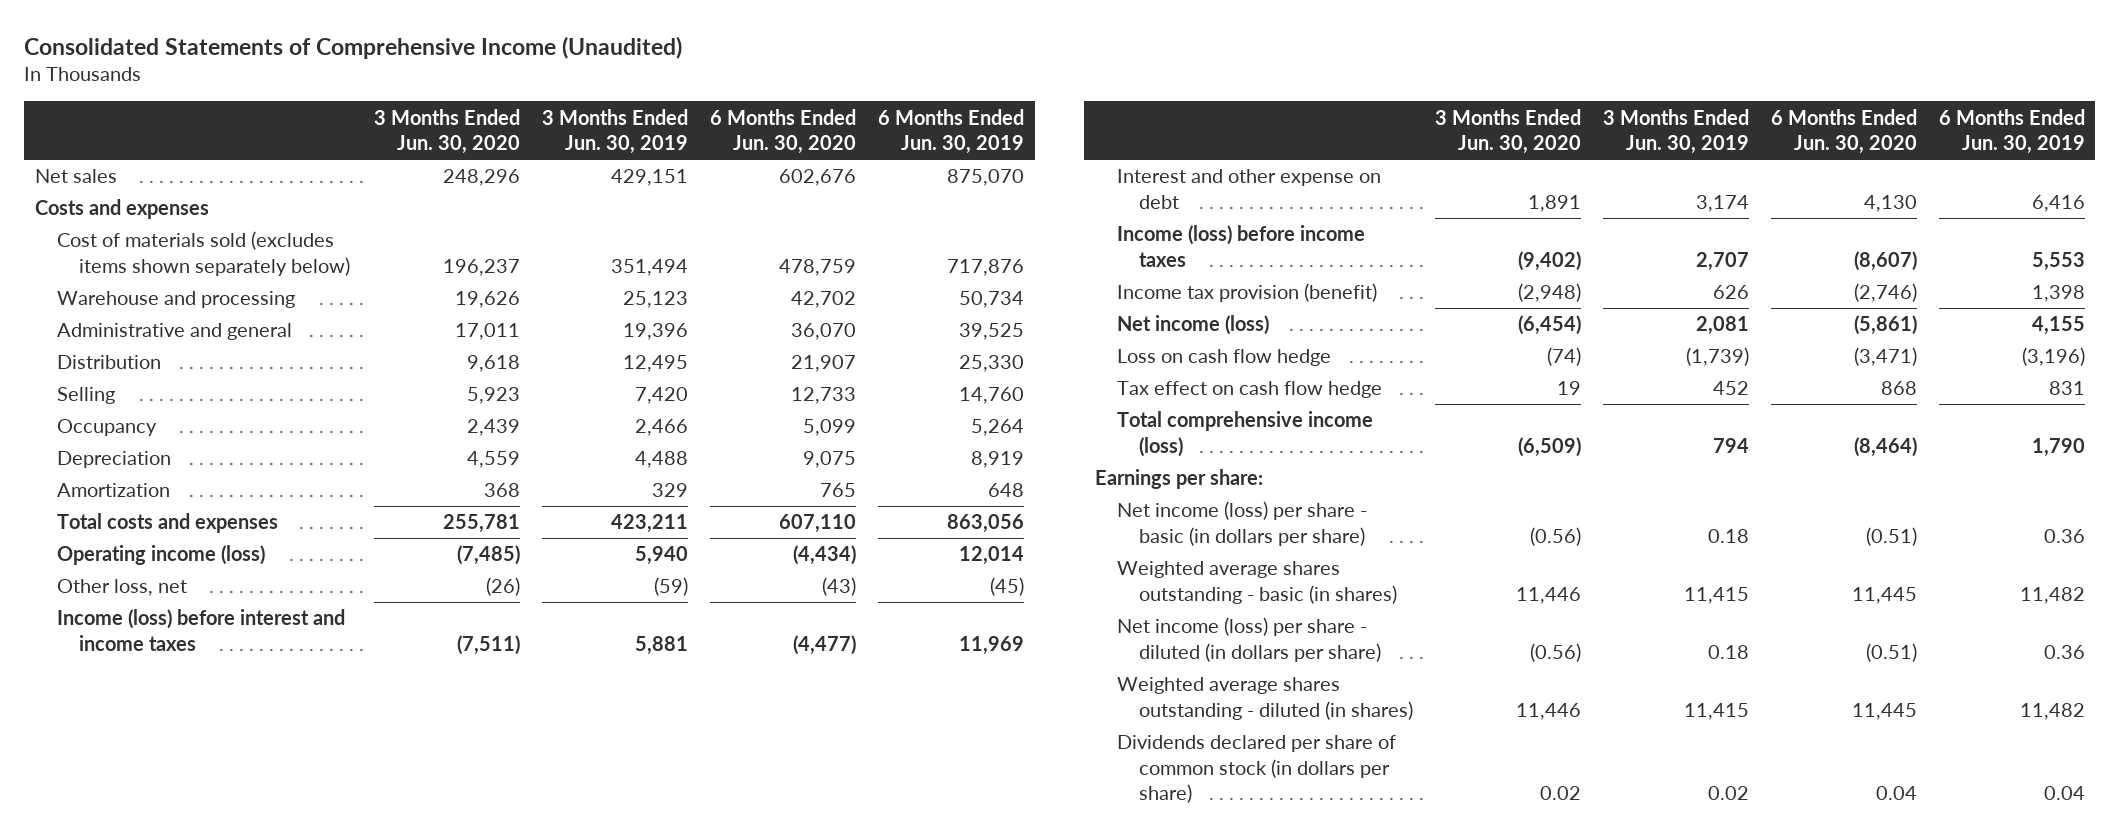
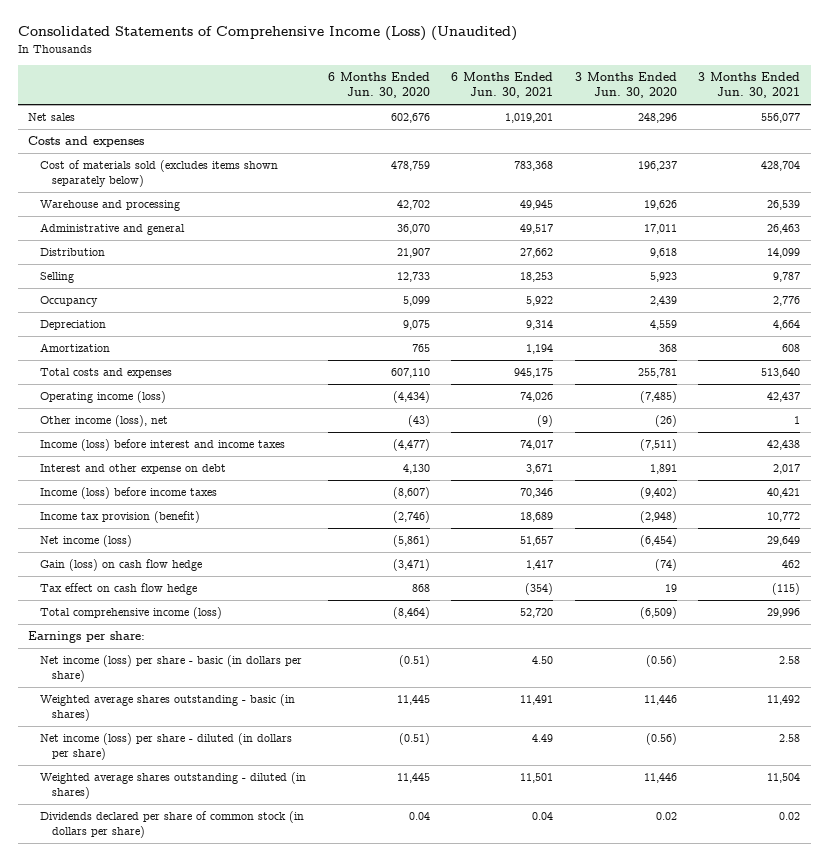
- Consolidated Statements of Comprehensive Income (Unaudited)
+ Consolidated Statements of Comprehensive Income (Loss) (Unaudited)
- | 3 Months Ended Jun. 30, 2020 | 3 Months Ended Jun. 30, 2019 | 6 Months Ended Jun. 30, 2020 | 6 Months Ended Jun. 30, 2019
+ | 6 Months Ended Jun. 30, 2020 | 6 Months Ended Jun. 30, 2021 | 3 Months Ended Jun. 30, 2020 | 3 Months Ended Jun. 30, 2021
- Other loss, net | (26) | (59) | (43) | (45)
+ Other income (loss), net | (43) | (9) | (26) | 1
- Loss on cash flow hedge | (74) | (1,739) | (3,471) | (3,196)
+ Gain (loss) on cash flow hedge | (3,471) | 1,417 | (74) | 462

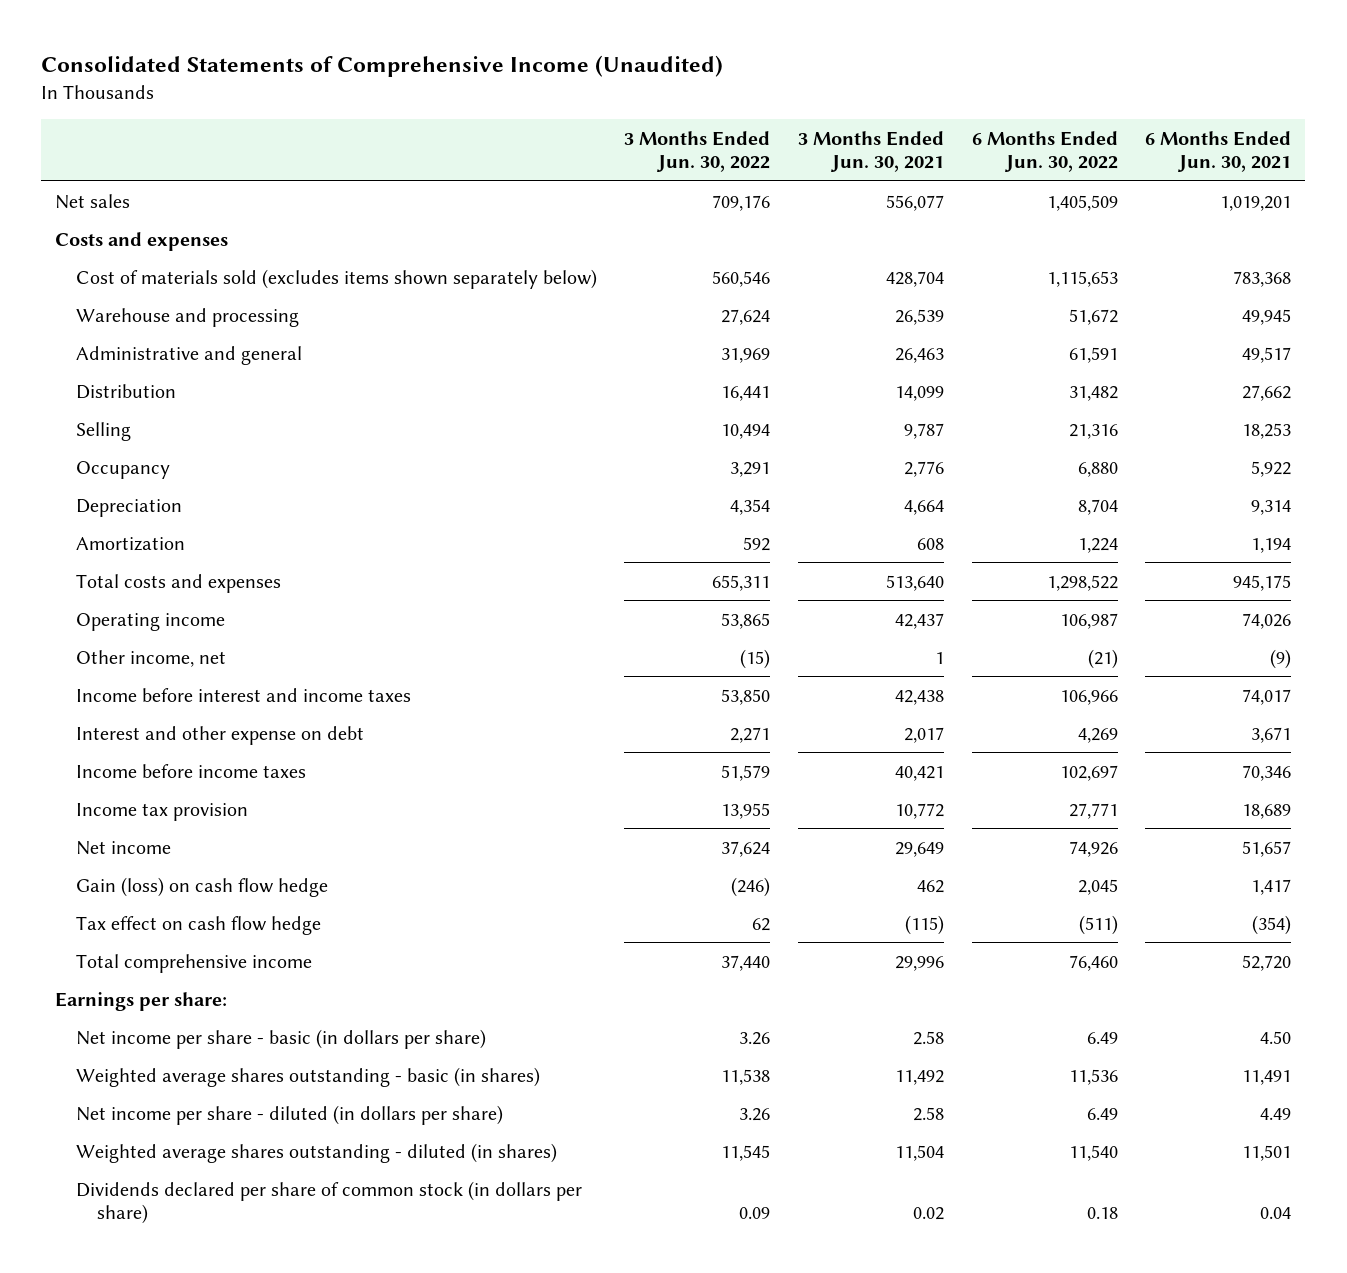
- Consolidated Statements of Comprehensive Income (Loss) (Unaudited)
+ Consolidated Statements of Comprehensive Income (Unaudited)
- | 6 Months Ended Jun. 30, 2020 | 6 Months Ended Jun. 30, 2021 | 3 Months Ended Jun. 30, 2020 | 3 Months Ended Jun. 30, 2021
+ | 3 Months Ended Jun. 30, 2022 | 3 Months Ended Jun. 30, 2021 | 6 Months Ended Jun. 30, 2022 | 6 Months Ended Jun. 30, 2021
- Operating income (loss) | (4,434) | 74,026 | (7,485) | 42,437
- Other income (loss), net | (43) | (9) | (26) | 1
- Income (loss) before interest and income taxes | (4,477) | 74,017 | (7,511) | 42,438
+ Operating income | 53,865 | 42,437 | 106,987 | 74,026
+ Other income, net | (15) | 1 | (21) | (9)
+ Income before interest and income taxes | 53,850 | 42,438 | 106,966 | 74,017
- Income (loss) before income taxes | (8,607) | 70,346 | (9,402) | 40,421
- Income tax provision (benefit) | (2,746) | 18,689 | (2,948) | 10,772
- Net income (loss) | (5,861) | 51,657 | (6,454) | 29,649
+ Income before income taxes | 51,579 | 40,421 | 102,697 | 70,346
+ Income tax provision | 13,955 | 10,772 | 27,771 | 18,689
+ Net income | 37,624 | 29,649 | 74,926 | 51,657
- Total comprehensive income (loss) | (8,464) | 52,720 | (6,509) | 29,996
+ Total comprehensive income | 37,440 | 29,996 | 76,460 | 52,720
- Net income (loss) per share - basic (in dollars per share) | (0.51) | 4.50 | (0.56) | 2.58
+ Net income per share - basic (in dollars per share) | 3.26 | 2.58 | 6.49 | 4.50
- Net income (loss) per share - diluted (in dollars per share) | (0.51) | 4.49 | (0.56) | 2.58
+ Net income per share - diluted (in dollars per share) | 3.26 | 2.58 | 6.49 | 4.49

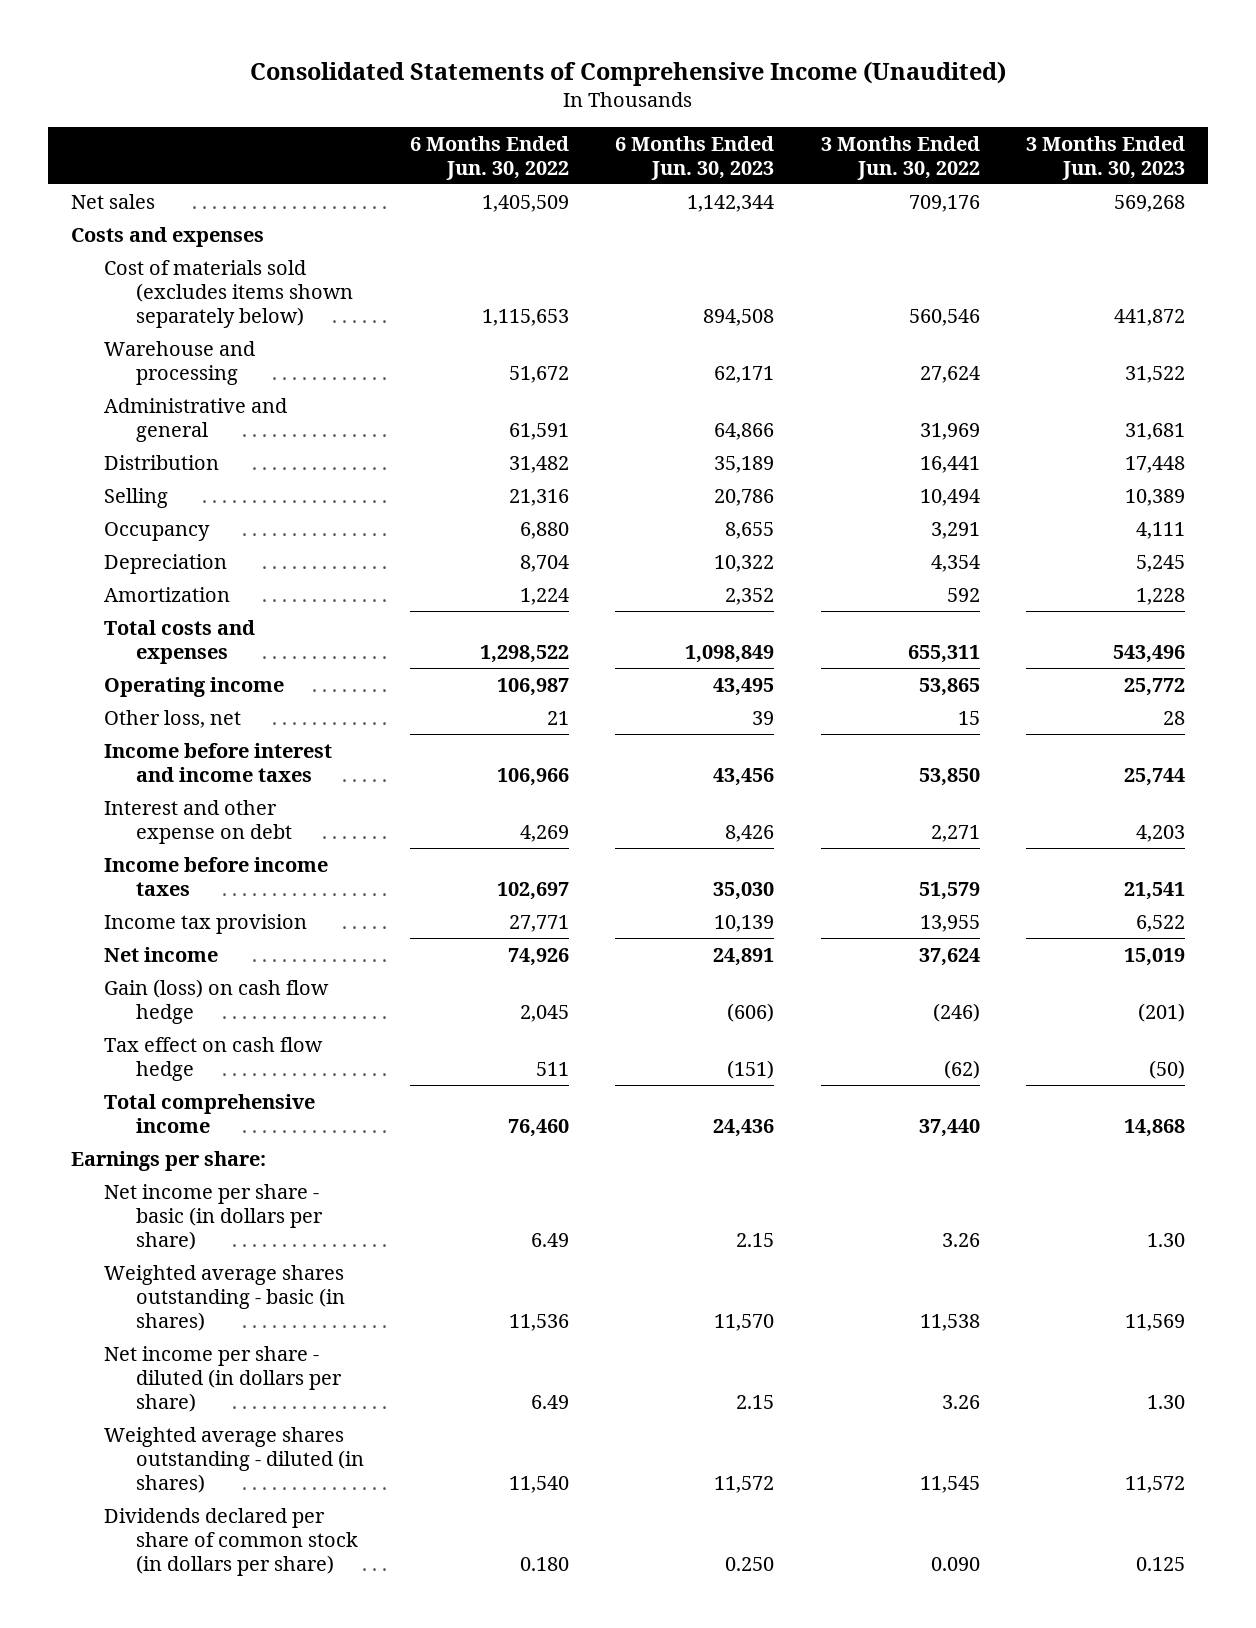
- | 3 Months Ended Jun. 30, 2022 | 3 Months Ended Jun. 30, 2021 | 6 Months Ended Jun. 30, 2022 | 6 Months Ended Jun. 30, 2021
+ | 6 Months Ended Jun. 30, 2022 | 6 Months Ended Jun. 30, 2023 | 3 Months Ended Jun. 30, 2022 | 3 Months Ended Jun. 30, 2023
- Other income, net | (15) | 1 | (21) | (9)
+ Other loss, net | 21 | 39 | 15 | 28
- Tax effect on cash flow hedge | 62 | (115) | (511) | (354)
+ Tax effect on cash flow hedge | 511 | (151) | (62) | (50)
- Dividends declared per share of common stock (in dollars per share) | 0.09 | 0.02 | 0.18 | 0.04
+ Dividends declared per share of common stock (in dollars per share) | 0.180 | 0.250 | 0.090 | 0.125

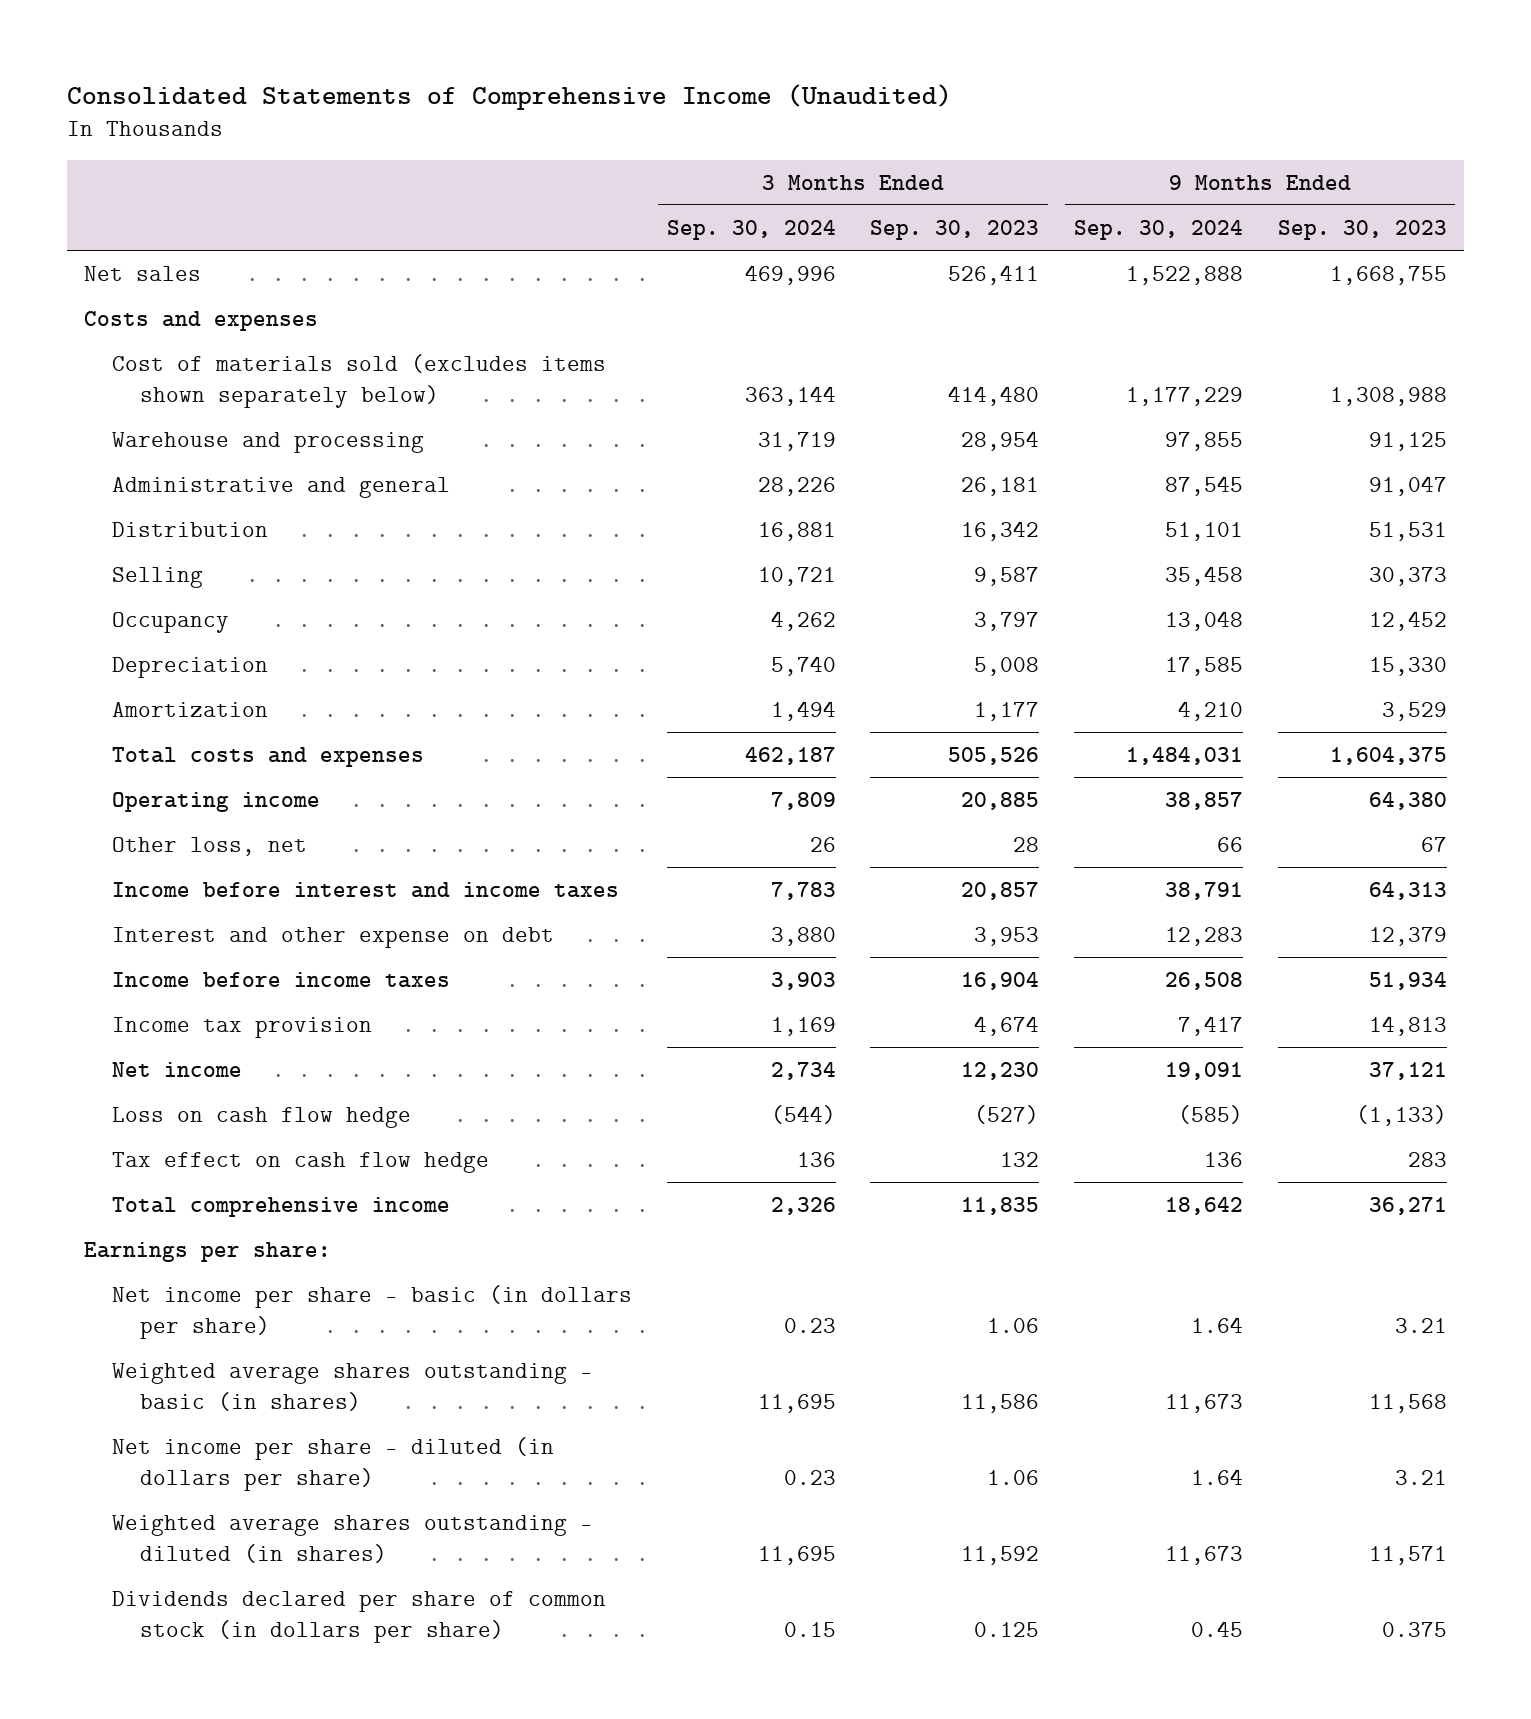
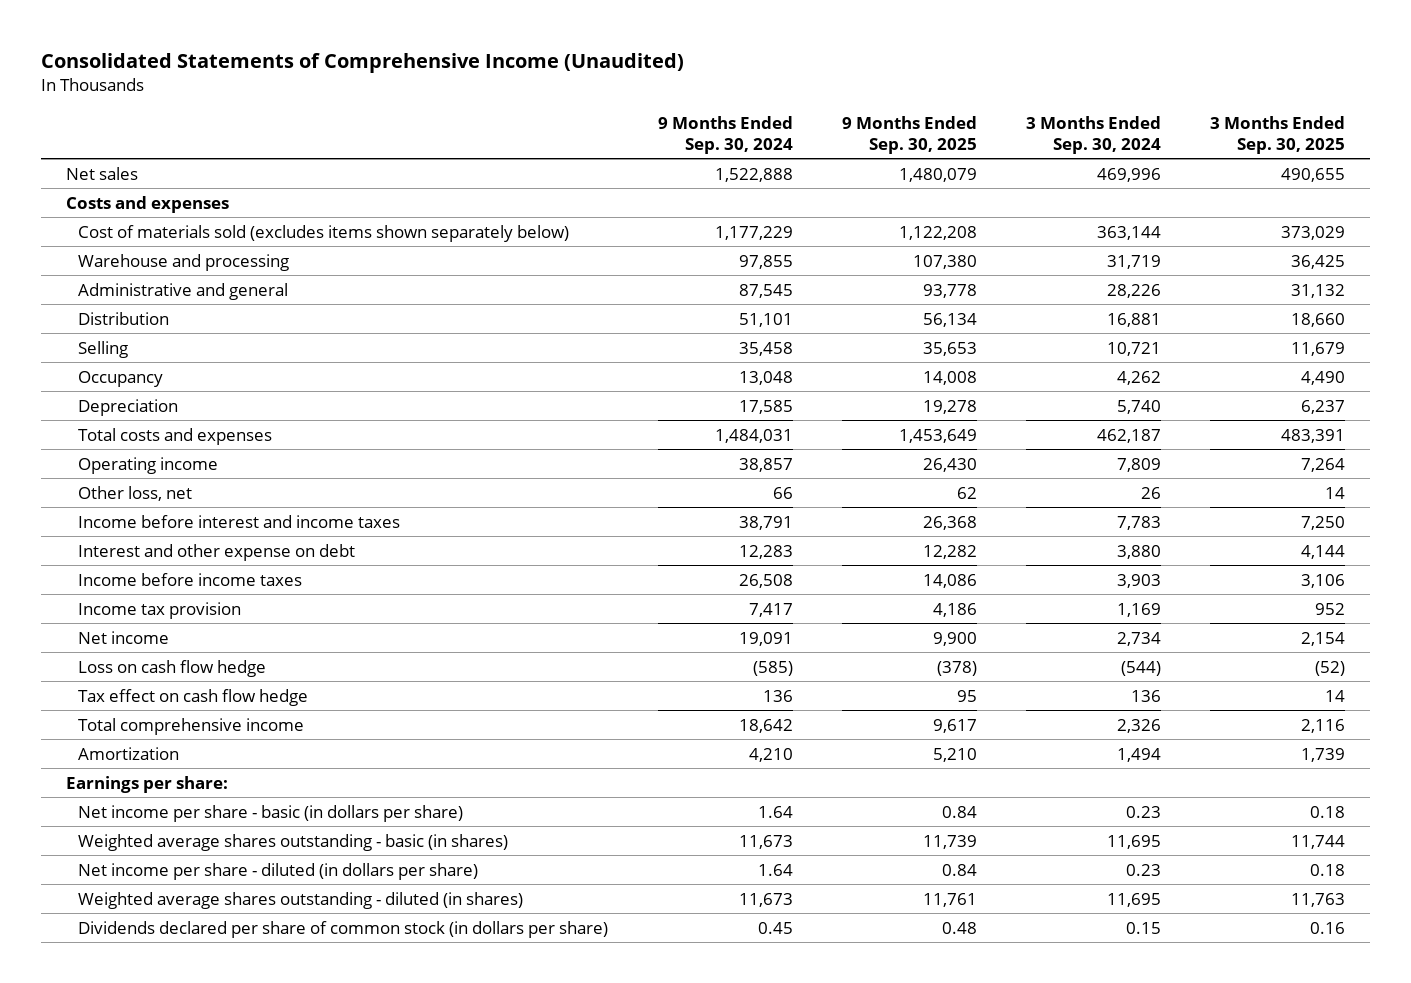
- | 3 Months Ended Sep. 30, 2024 | 3 Months Ended Sep. 30, 2023 | 9 Months Ended Sep. 30, 2024 | 9 Months Ended Sep. 30, 2023
+ | 9 Months Ended Sep. 30, 2024 | 9 Months Ended Sep. 30, 2025 | 3 Months Ended Sep. 30, 2024 | 3 Months Ended Sep. 30, 2025
moved down: Amortization | 4,210 | 5,210 | 1,494 | 1,739

